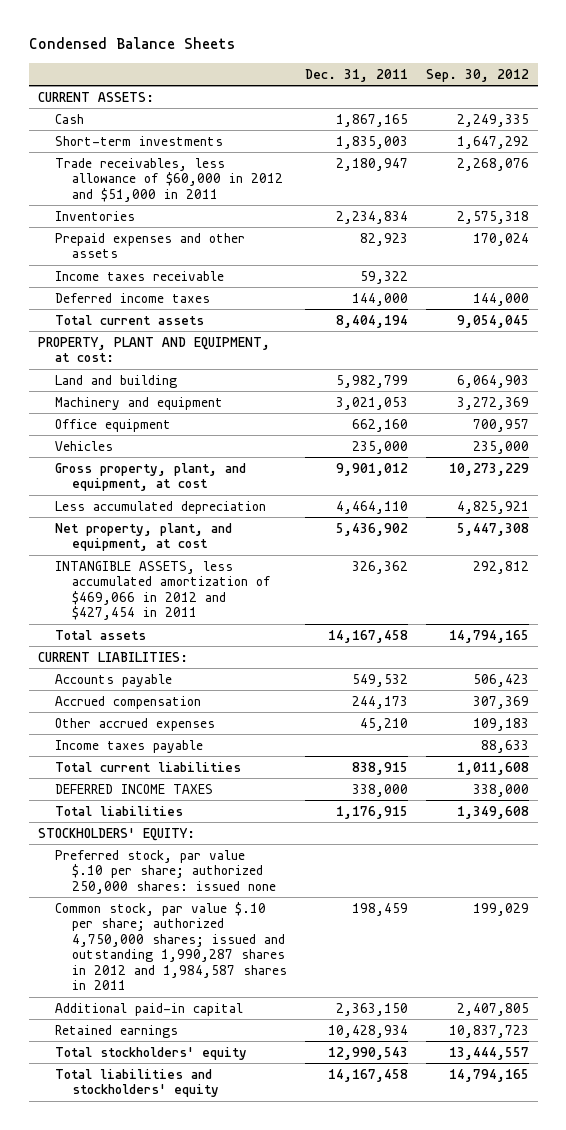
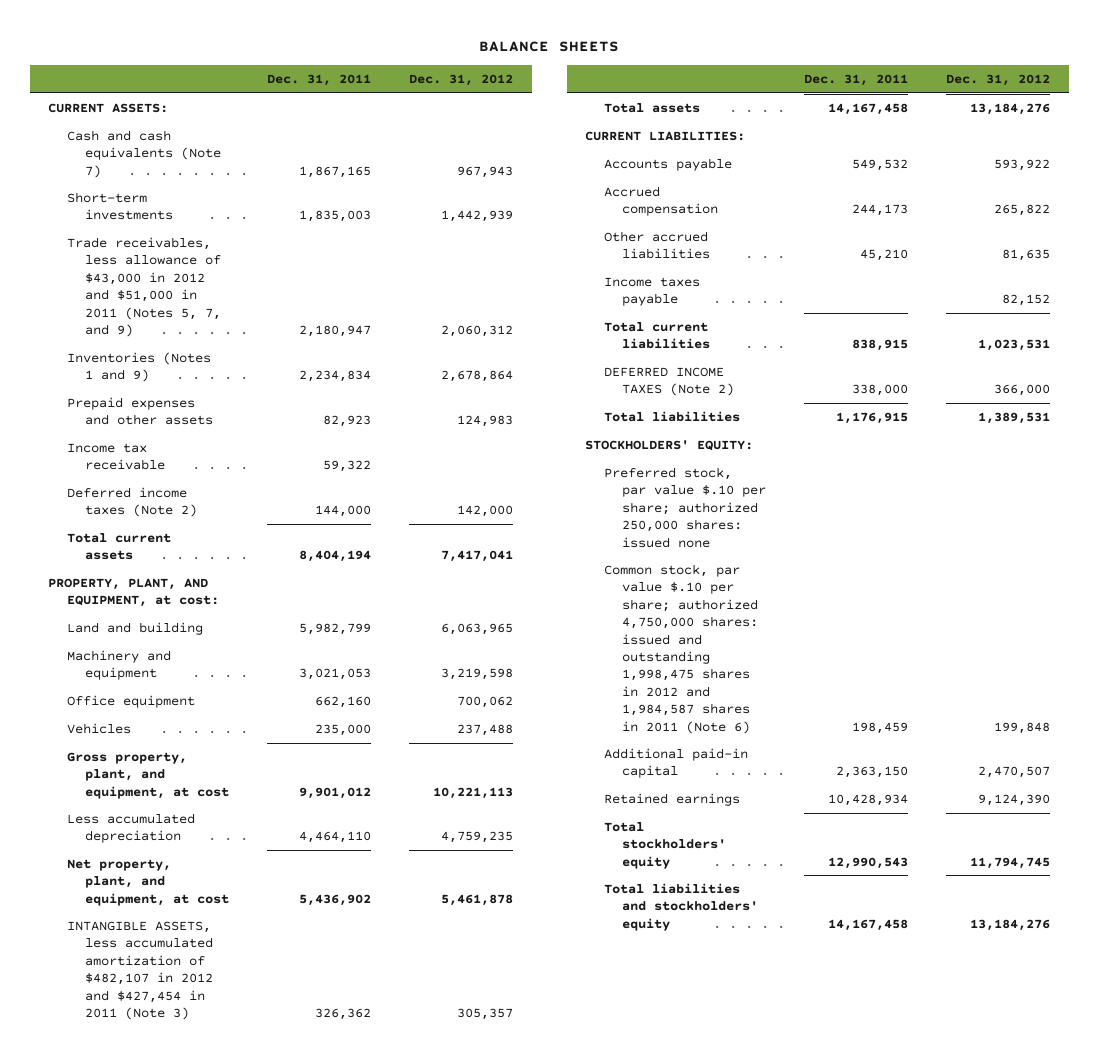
- Condensed Balance Sheets
+ BALANCE SHEETS
- | Dec. 31, 2011 | Sep. 30, 2012
+ | Dec. 31, 2011 | Dec. 31, 2012
- Cash | 1,867,165 | 2,249,335
+ Cash and cash equivalents (Note 7) | 1,867,165 | 967,943
- Trade receivables, less allowance of $60,000 in 2012 and $51,000 in 2011 | 2,180,947 | 2,268,076
- Inventories | 2,234,834 | 2,575,318
+ Trade receivables, less allowance of $43,000 in 2012 and $51,000 in 2011 (Notes 5, 7, and 9) | 2,180,947 | 2,060,312
+ Inventories (Notes 1 and 9) | 2,234,834 | 2,678,864
- Income taxes receivable | 59,322 |
- Deferred income taxes | 144,000 | 144,000
+ Income tax receivable | 59,322 |
+ Deferred income taxes (Note 2) | 144,000 | 142,000
- PROPERTY, PLANT AND EQUIPMENT, at cost:
+ PROPERTY, PLANT, AND EQUIPMENT, at cost:
- INTANGIBLE ASSETS, less accumulated amortization of $469,066 in 2012 and $427,454 in 2011 | 326,362 | 292,812
+ INTANGIBLE ASSETS, less accumulated amortization of $482,107 in 2012 and $427,454 in 2011 (Note 3) | 326,362 | 305,357
- Other accrued expenses | 45,210 | 109,183
+ Other accrued liabilities | 45,210 | 81,635
- DEFERRED INCOME TAXES | 338,000 | 338,000
+ DEFERRED INCOME TAXES (Note 2) | 338,000 | 366,000
- Common stock, par value $.10 per share; authorized 4,750,000 shares; issued and outstanding 1,990,287 shares in 2012 and 1,984,587 shares in 2011 | 198,459 | 199,029
+ Common stock, par value $.10 per share; authorized 4,750,000 shares: issued and outstanding 1,998,475 shares in 2012 and 1,984,587 shares in 2011 (Note 6) | 198,459 | 199,848

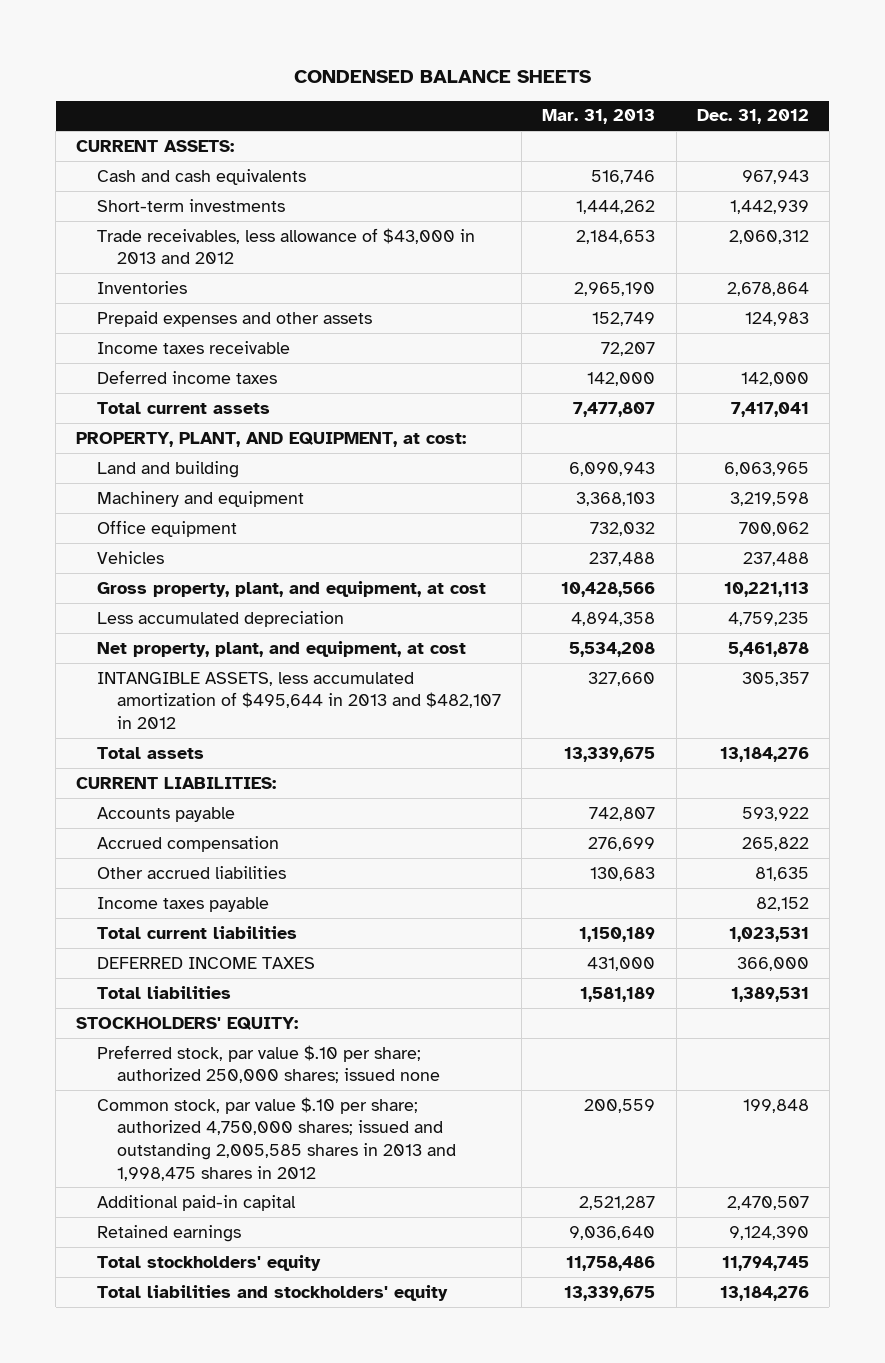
- BALANCE SHEETS
+ CONDENSED BALANCE SHEETS
- | Dec. 31, 2011 | Dec. 31, 2012
+ | Mar. 31, 2013 | Dec. 31, 2012
- Cash and cash equivalents (Note 7) | 1,867,165 | 967,943
+ Cash and cash equivalents | 516,746 | 967,943
- Trade receivables, less allowance of $43,000 in 2012 and $51,000 in 2011 (Notes 5, 7, and 9) | 2,180,947 | 2,060,312
- Inventories (Notes 1 and 9) | 2,234,834 | 2,678,864
+ Trade receivables, less allowance of $43,000 in 2013 and 2012 | 2,184,653 | 2,060,312
+ Inventories | 2,965,190 | 2,678,864
- Income tax receivable | 59,322 |
- Deferred income taxes (Note 2) | 144,000 | 142,000
+ Income taxes receivable | 72,207 |
+ Deferred income taxes | 142,000 | 142,000
- INTANGIBLE ASSETS, less accumulated amortization of $482,107 in 2012 and $427,454 in 2011 (Note 3) | 326,362 | 305,357
+ INTANGIBLE ASSETS, less accumulated amortization of $495,644 in 2013 and $482,107 in 2012 | 327,660 | 305,357
- DEFERRED INCOME TAXES (Note 2) | 338,000 | 366,000
+ DEFERRED INCOME TAXES | 431,000 | 366,000
- Preferred stock, par value $.10 per share; authorized 250,000 shares: issued none
- Common stock, par value $.10 per share; authorized 4,750,000 shares: issued and outstanding 1,998,475 shares in 2012 and 1,984,587 shares in 2011 (Note 6) | 198,459 | 199,848
+ Preferred stock, par value $.10 per share; authorized 250,000 shares; issued none
+ Common stock, par value $.10 per share; authorized 4,750,000 shares; issued and outstanding 2,005,585 shares in 2013 and 1,998,475 shares in 2012 | 200,559 | 199,848

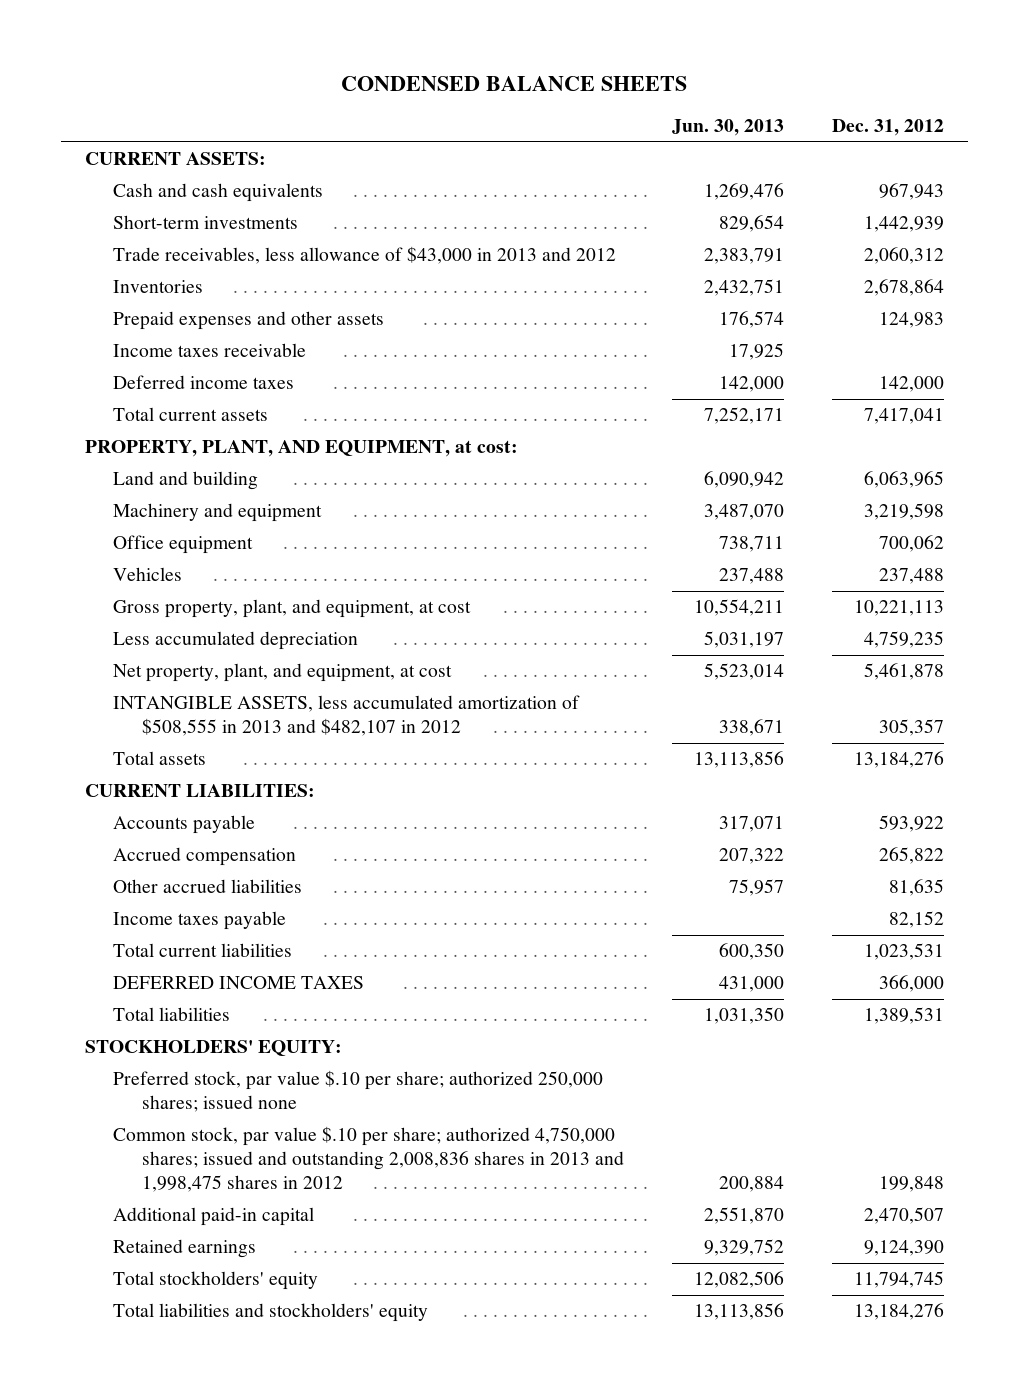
- | Mar. 31, 2013 | Dec. 31, 2012
+ | Jun. 30, 2013 | Dec. 31, 2012
- INTANGIBLE ASSETS, less accumulated amortization of $495,644 in 2013 and $482,107 in 2012 | 327,660 | 305,357
+ INTANGIBLE ASSETS, less accumulated amortization of $508,555 in 2013 and $482,107 in 2012 | 338,671 | 305,357
- Common stock, par value $.10 per share; authorized 4,750,000 shares; issued and outstanding 2,005,585 shares in 2013 and 1,998,475 shares in 2012 | 200,559 | 199,848
+ Common stock, par value $.10 per share; authorized 4,750,000 shares; issued and outstanding 2,008,836 shares in 2013 and 1,998,475 shares in 2012 | 200,884 | 199,848

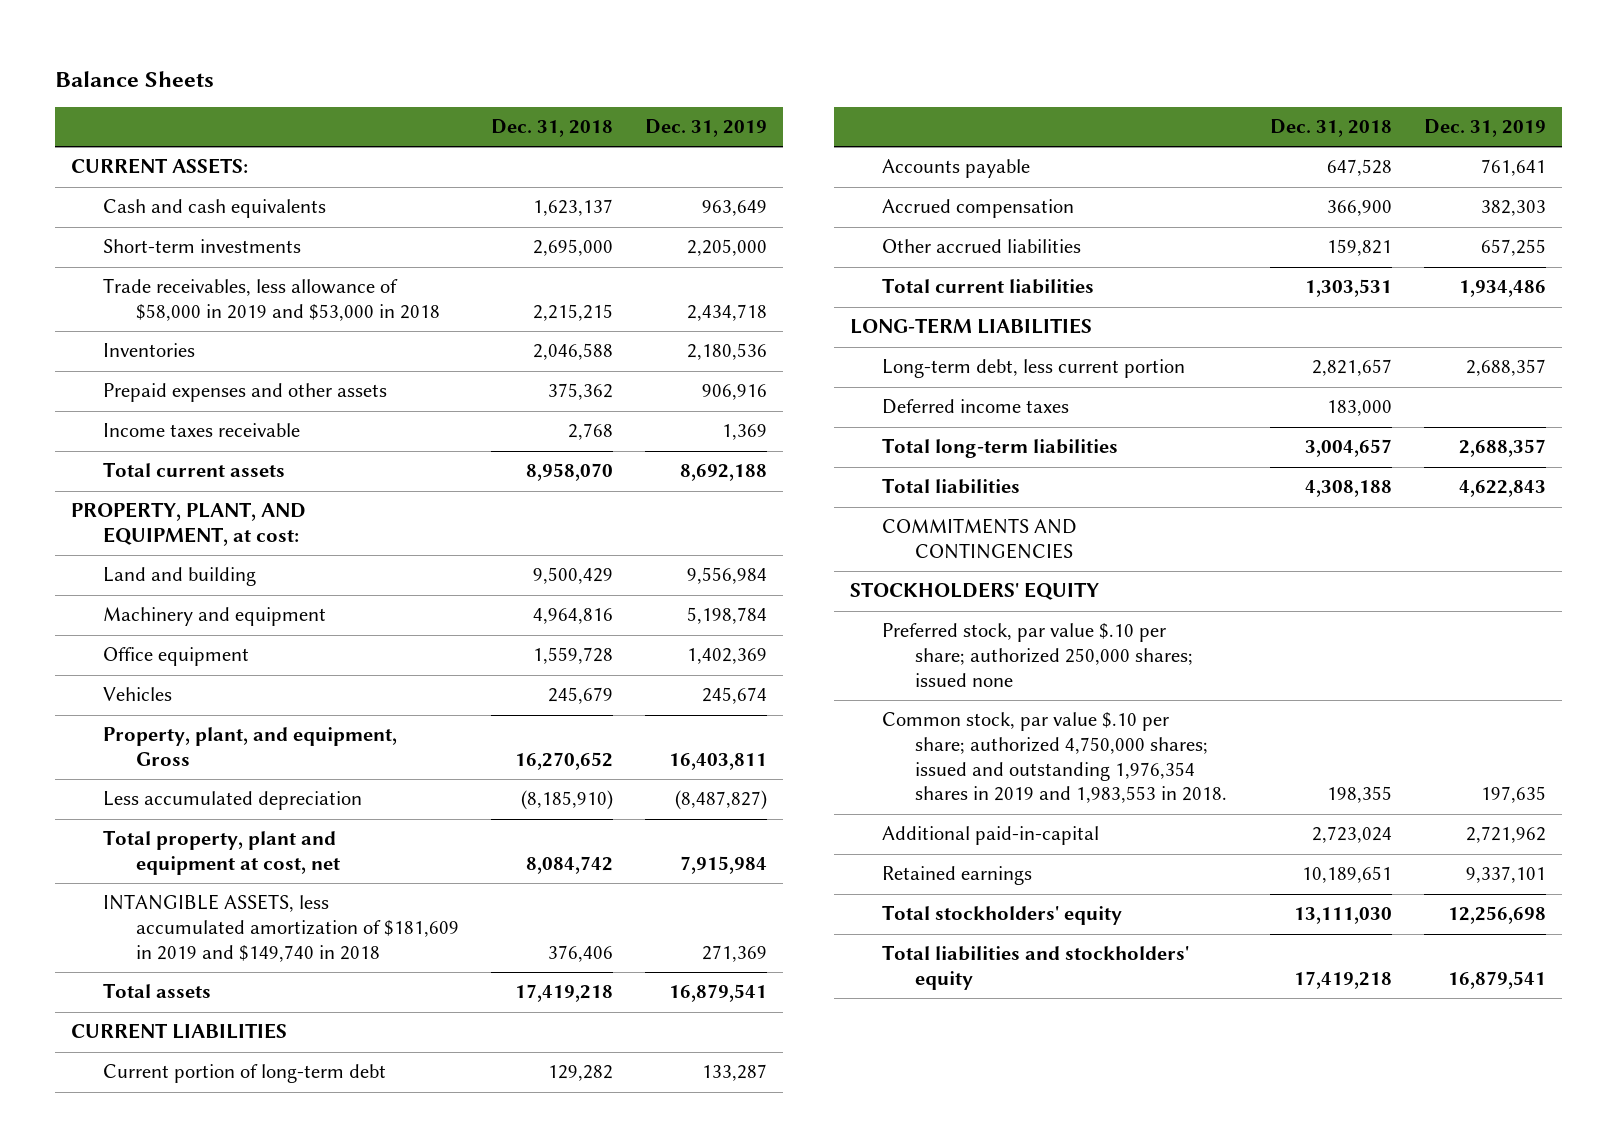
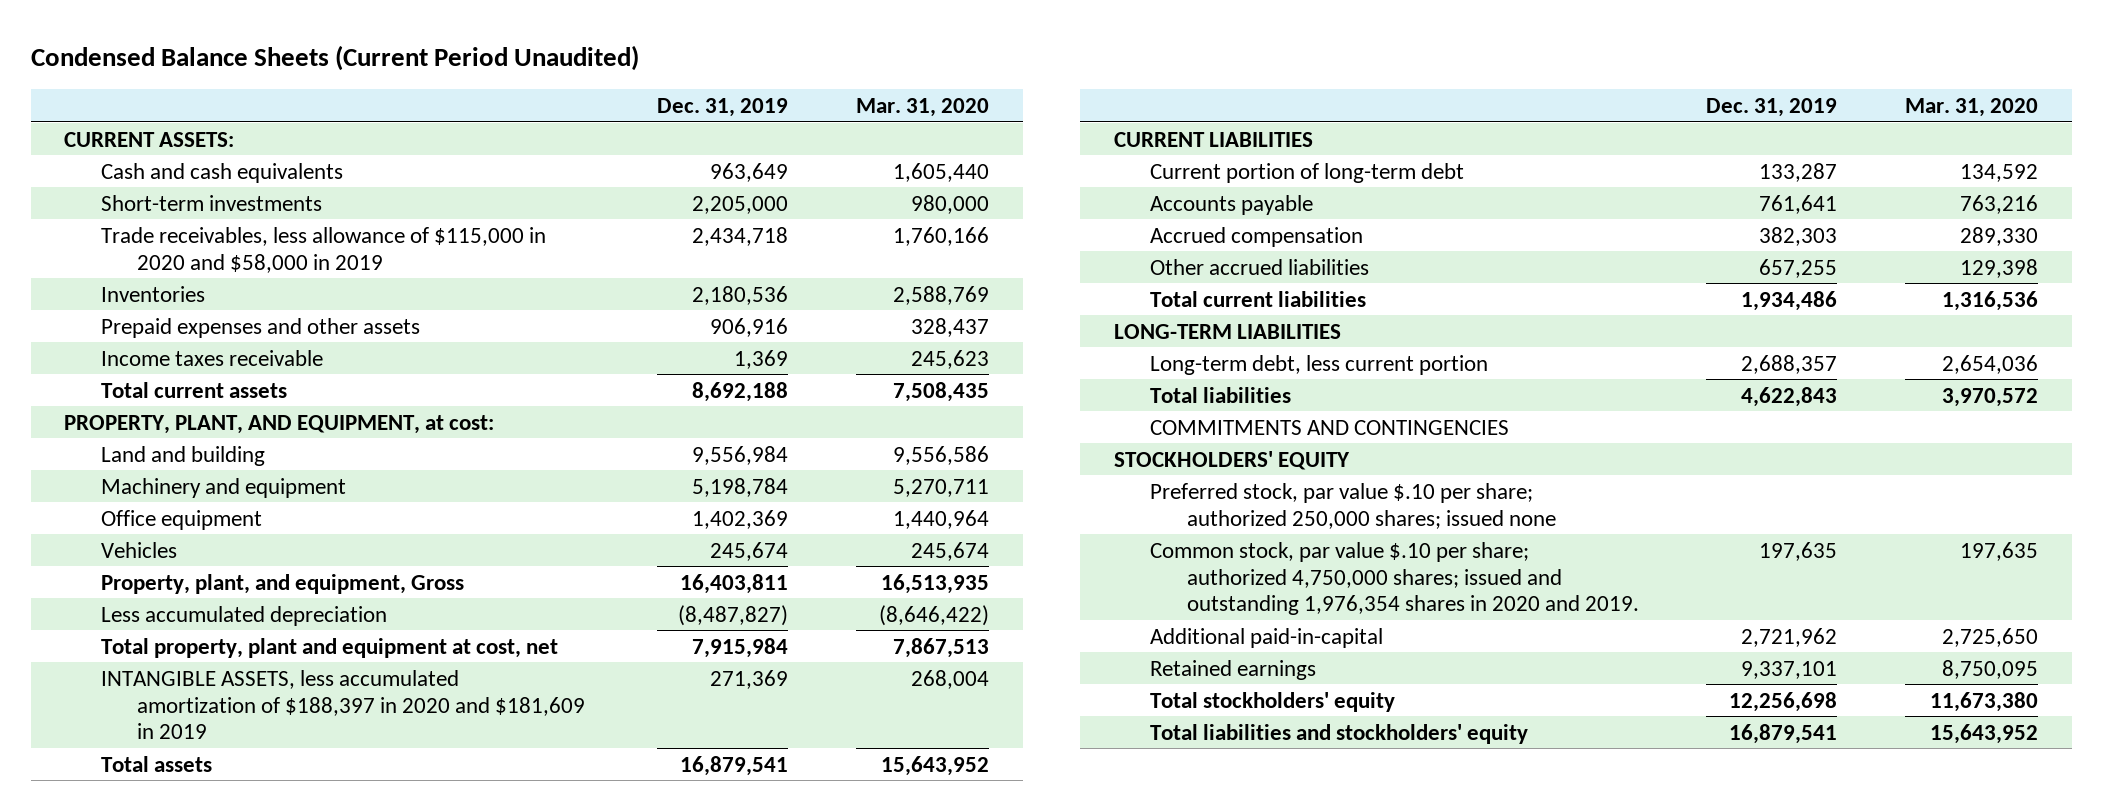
- Balance Sheets
+ Condensed Balance Sheets (Current Period Unaudited)
- | Dec. 31, 2018 | Dec. 31, 2019
+ | Dec. 31, 2019 | Mar. 31, 2020
- Trade receivables, less allowance of $58,000 in 2019 and $53,000 in 2018 | 2,215,215 | 2,434,718
+ Trade receivables, less allowance of $115,000 in 2020 and $58,000 in 2019 | 2,434,718 | 1,760,166
- INTANGIBLE ASSETS, less accumulated amortization of $181,609 in 2019 and $149,740 in 2018 | 376,406 | 271,369
+ INTANGIBLE ASSETS, less accumulated amortization of $188,397 in 2020 and $181,609 in 2019 | 271,369 | 268,004
- Deferred income taxes | 183,000 |
- Total long-term liabilities | 3,004,657 | 2,688,357
- Common stock, par value $.10 per share; authorized 4,750,000 shares; issued and outstanding 1,976,354 shares in 2019 and 1,983,553 in 2018. | 198,355 | 197,635
+ Common stock, par value $.10 per share; authorized 4,750,000 shares; issued and outstanding 1,976,354 shares in 2020 and 2019. | 197,635 | 197,635

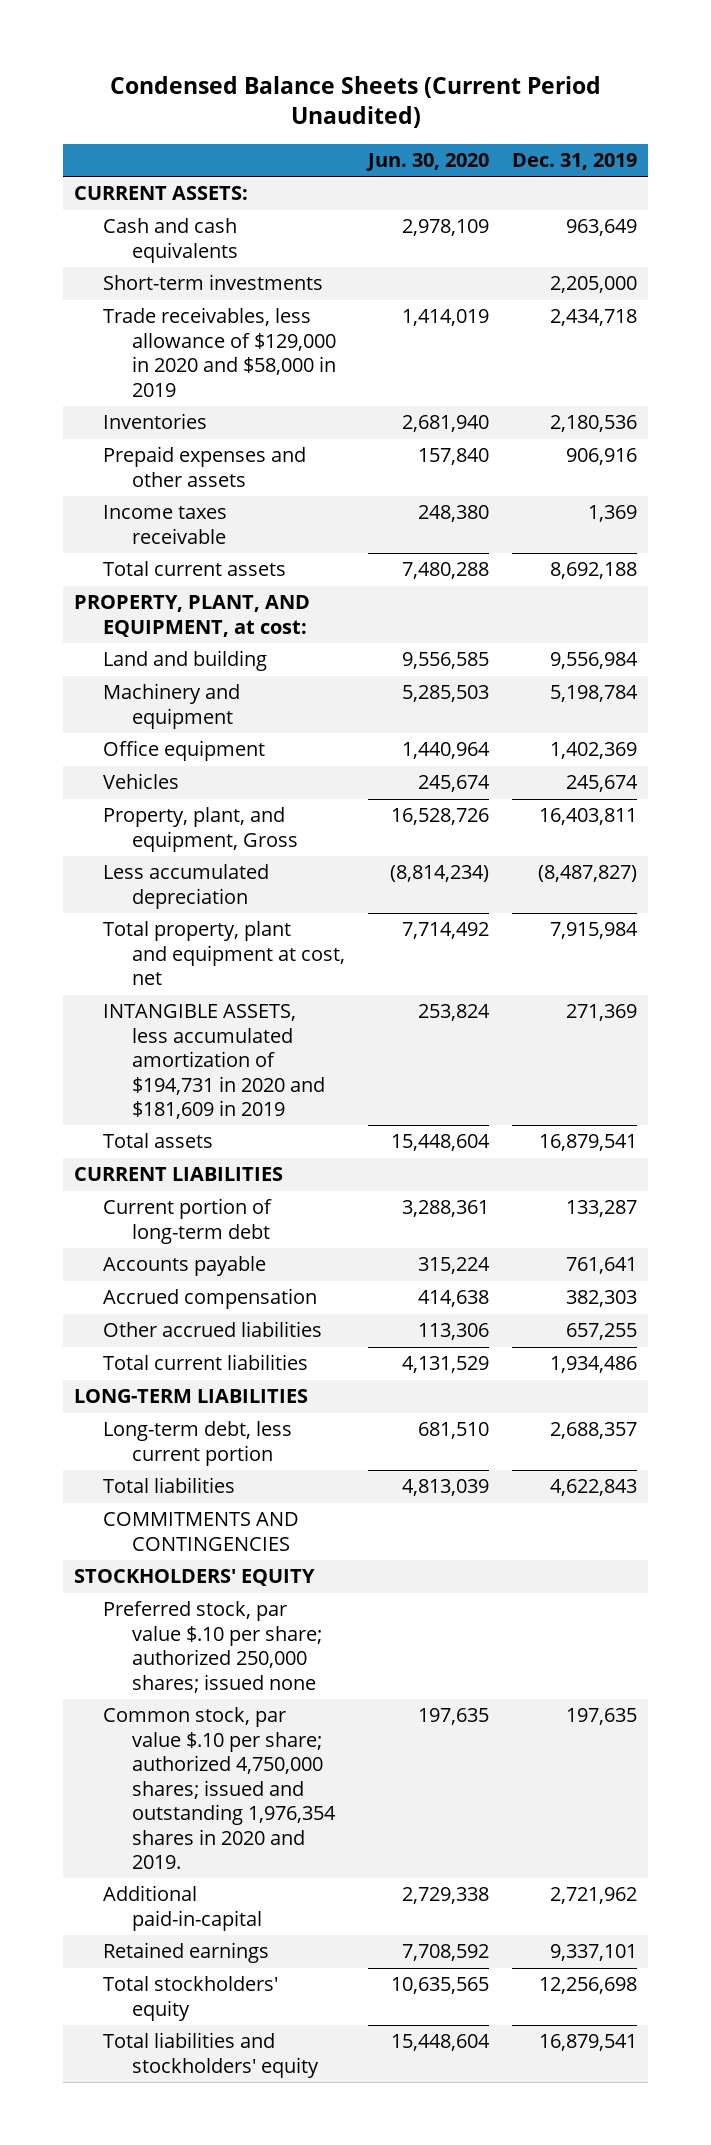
- | Dec. 31, 2019 | Mar. 31, 2020
+ | Jun. 30, 2020 | Dec. 31, 2019
- Trade receivables, less allowance of $115,000 in 2020 and $58,000 in 2019 | 2,434,718 | 1,760,166
+ Trade receivables, less allowance of $129,000 in 2020 and $58,000 in 2019 | 1,414,019 | 2,434,718
- INTANGIBLE ASSETS, less accumulated amortization of $188,397 in 2020 and $181,609 in 2019 | 271,369 | 268,004
+ INTANGIBLE ASSETS, less accumulated amortization of $194,731 in 2020 and $181,609 in 2019 | 253,824 | 271,369

